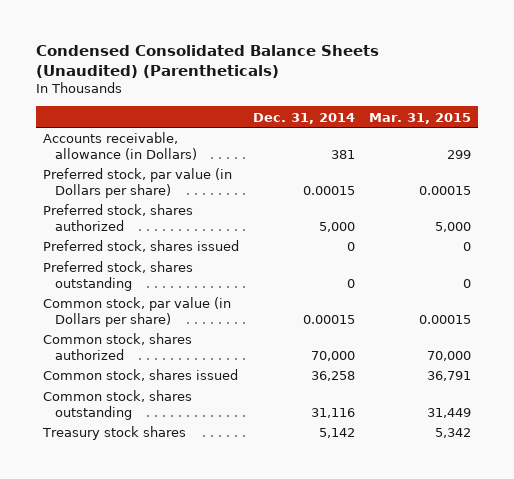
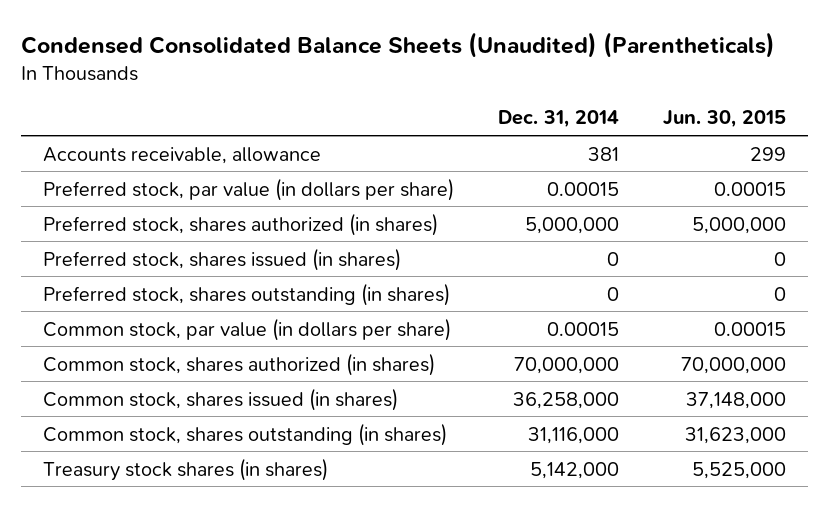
- | Dec. 31, 2014 | Mar. 31, 2015
+ | Dec. 31, 2014 | Jun. 30, 2015
- Accounts receivable, allowance (in Dollars) | 381 | 299
- Preferred stock, par value (in Dollars per share) | 0.00015 | 0.00015
- Preferred stock, shares authorized | 5,000 | 5,000
- Preferred stock, shares issued | 0 | 0
- Preferred stock, shares outstanding | 0 | 0
- Common stock, par value (in Dollars per share) | 0.00015 | 0.00015
- Common stock, shares authorized | 70,000 | 70,000
- Common stock, shares issued | 36,258 | 36,791
- Common stock, shares outstanding | 31,116 | 31,449
- Treasury stock shares | 5,142 | 5,342
+ Accounts receivable, allowance | 381 | 299
+ Preferred stock, par value (in dollars per share) | 0.00015 | 0.00015
+ Preferred stock, shares authorized (in shares) | 5,000,000 | 5,000,000
+ Preferred stock, shares issued (in shares) | 0 | 0
+ Preferred stock, shares outstanding (in shares) | 0 | 0
+ Common stock, par value (in dollars per share) | 0.00015 | 0.00015
+ Common stock, shares authorized (in shares) | 70,000,000 | 70,000,000
+ Common stock, shares issued (in shares) | 36,258,000 | 37,148,000
+ Common stock, shares outstanding (in shares) | 31,116,000 | 31,623,000
+ Treasury stock shares (in shares) | 5,142,000 | 5,525,000

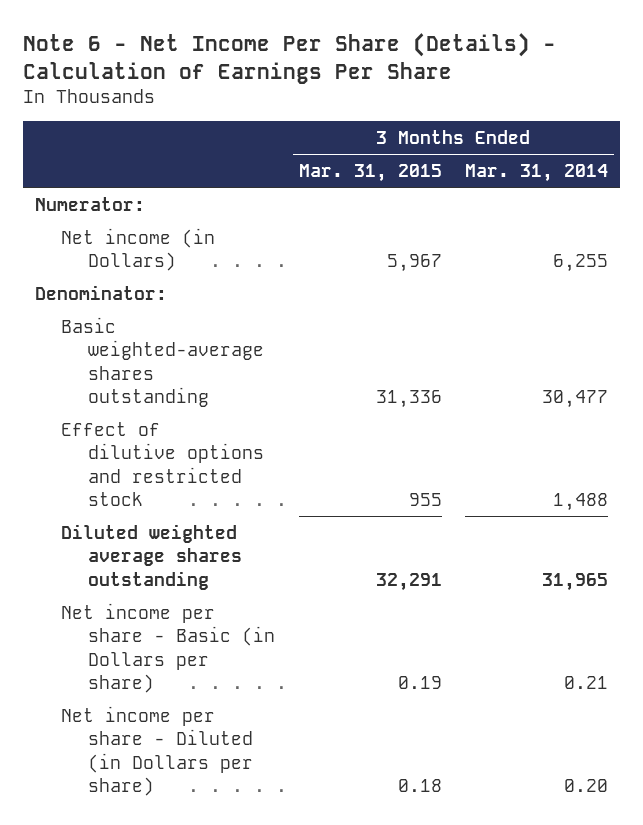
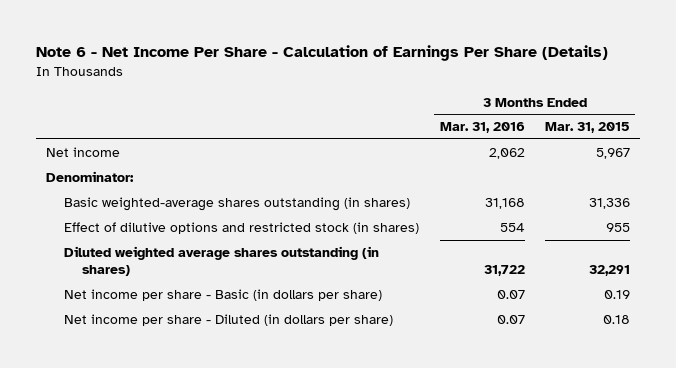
- Note 6 - Net Income Per Share (Details) - Calculation of Earnings Per Share
+ Note 6 - Net Income Per Share - Calculation of Earnings Per Share (Details)
- | 3 Months Ended Mar. 31, 2015 | 3 Months Ended Mar. 31, 2014
+ | 3 Months Ended Mar. 31, 2016 | 3 Months Ended Mar. 31, 2015
- Numerator:
- Net income (in Dollars) | 5,967 | 6,255
+ Net income | 2,062 | 5,967
- Basic weighted-average shares outstanding | 31,336 | 30,477
- Effect of dilutive options and restricted stock | 955 | 1,488
- Diluted weighted average shares outstanding | 32,291 | 31,965
- Net income per share - Basic (in Dollars per share) | 0.19 | 0.21
- Net income per share - Diluted (in Dollars per share) | 0.18 | 0.20
+ Basic weighted-average shares outstanding (in shares) | 31,168 | 31,336
+ Effect of dilutive options and restricted stock (in shares) | 554 | 955
+ Diluted weighted average shares outstanding (in shares) | 31,722 | 32,291
+ Net income per share - Basic (in dollars per share) | 0.07 | 0.19
+ Net income per share - Diluted (in dollars per share) | 0.07 | 0.18

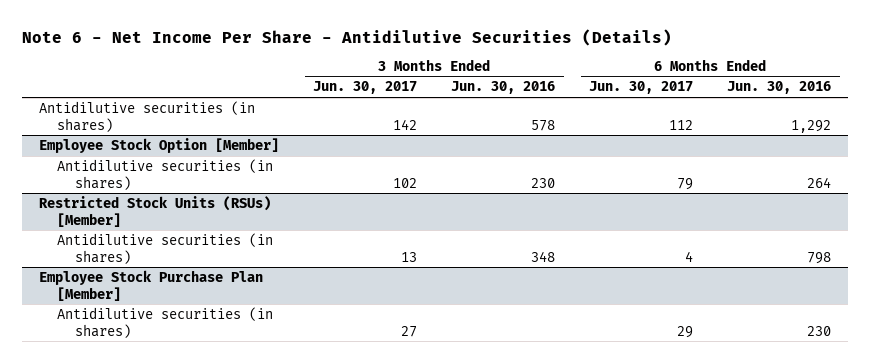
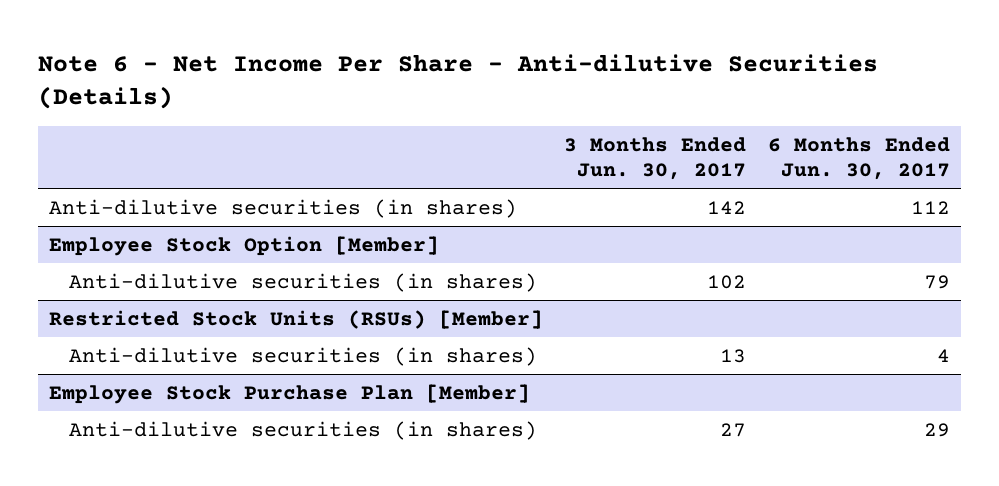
- Note 6 - Net Income Per Share - Antidilutive Securities (Details)
+ Note 6 - Net Income Per Share - Anti-dilutive Securities (Details)
- | 3 Months Ended Jun. 30, 2017 | 3 Months Ended Jun. 30, 2016 | 6 Months Ended Jun. 30, 2017 | 6 Months Ended Jun. 30, 2016
+ | 3 Months Ended Jun. 30, 2017 | 6 Months Ended Jun. 30, 2017
- Antidilutive securities (in shares) | 142 | 578 | 112 | 1,292
+ Anti-dilutive securities (in shares) | 142 | 112
@ Employee Stock Option [Member]
- Antidilutive securities (in shares) | 102 | 230 | 79 | 264
+ Anti-dilutive securities (in shares) | 102 | 79
@ Restricted Stock Units (RSUs) [Member]
- Antidilutive securities (in shares) | 13 | 348 | 4 | 798
+ Anti-dilutive securities (in shares) | 13 | 4
@ Employee Stock Purchase Plan [Member]
- Antidilutive securities (in shares) | 27 | | 29 | 230
+ Anti-dilutive securities (in shares) | 27 | 29

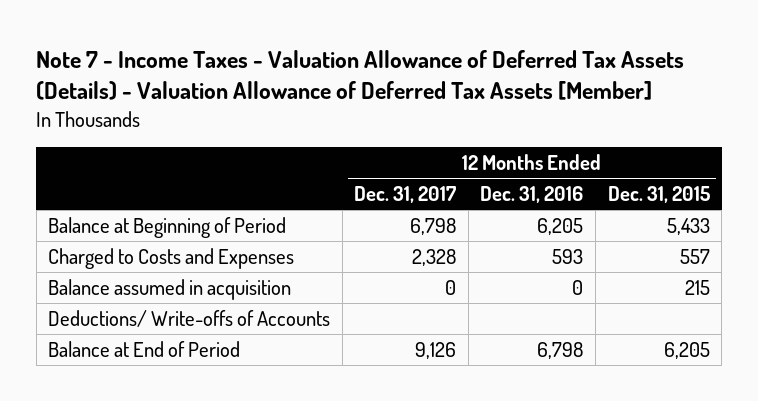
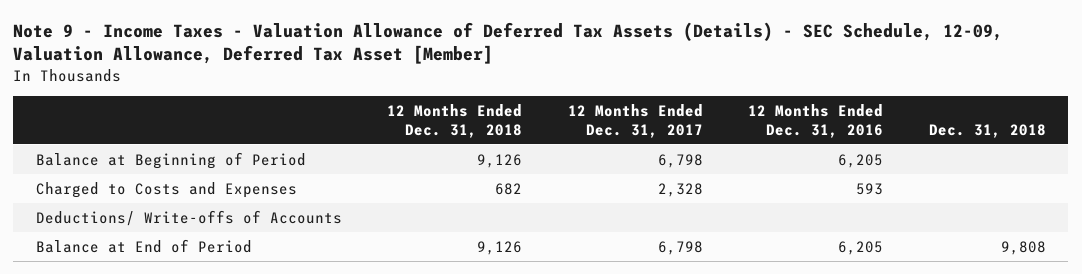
- Note 7 - Income Taxes - Valuation Allowance of Deferred Tax Assets (Details) - Valuation Allowance of Deferred Tax Assets [Member]
+ Note 9 - Income Taxes - Valuation Allowance of Deferred Tax Assets (Details) - SEC Schedule, 12-09, Valuation Allowance, Deferred Tax Asset [Member]
- | 12 Months Ended Dec. 31, 2017 | 12 Months Ended Dec. 31, 2016 | 12 Months Ended Dec. 31, 2015
+ | 12 Months Ended Dec. 31, 2018 | 12 Months Ended Dec. 31, 2017 | 12 Months Ended Dec. 31, 2016 | Dec. 31, 2018
- Balance assumed in acquisition | 0 | 0 | 215
- Balance at End of Period | 9,126 | 6,798 | 6,205
+ Balance at End of Period | 9,126 | 6,798 | 6,205 | 9,808

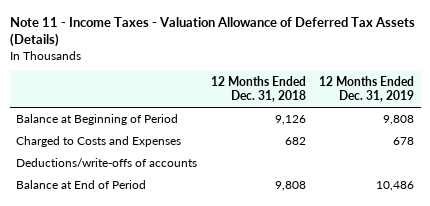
- Note 9 - Income Taxes - Valuation Allowance of Deferred Tax Assets (Details) - SEC Schedule, 12-09, Valuation Allowance, Deferred Tax Asset [Member]
+ Note 11 - Income Taxes - Valuation Allowance of Deferred Tax Assets (Details)
- | 12 Months Ended Dec. 31, 2018 | 12 Months Ended Dec. 31, 2017 | 12 Months Ended Dec. 31, 2016 | Dec. 31, 2018
+ | 12 Months Ended Dec. 31, 2018 | 12 Months Ended Dec. 31, 2019
- Deductions/ Write-offs of Accounts
- Balance at End of Period | 9,126 | 6,798 | 6,205 | 9,808
+ Deductions/write-offs of accounts
+ Balance at End of Period | 9,808 | 10,486

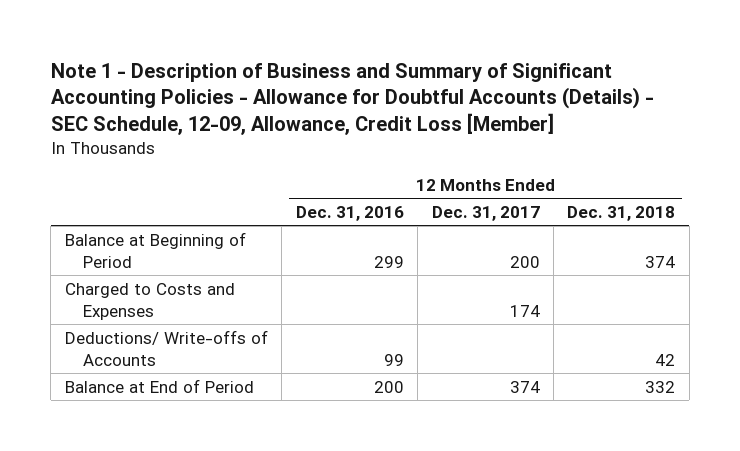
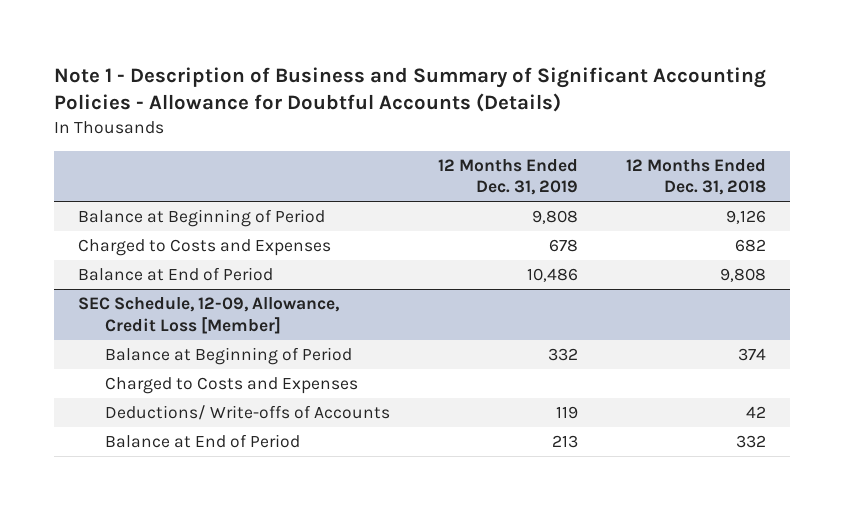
- Note 1 - Description of Business and Summary of Significant Accounting Policies - Allowance for Doubtful Accounts (Details) - SEC Schedule, 12-09, Allowance, Credit Loss [Member]
+ Note 1 - Description of Business and Summary of Significant Accounting Policies - Allowance for Doubtful Accounts (Details)
- | 12 Months Ended Dec. 31, 2016 | 12 Months Ended Dec. 31, 2017 | 12 Months Ended Dec. 31, 2018
+ | 12 Months Ended Dec. 31, 2019 | 12 Months Ended Dec. 31, 2018
+ Balance at Beginning of Period | 9,808 | 9,126
+ Charged to Costs and Expenses | 678 | 682
+ Balance at End of Period | 10,486 | 9,808
+ SEC Schedule, 12-09, Allowance, Credit Loss [Member]

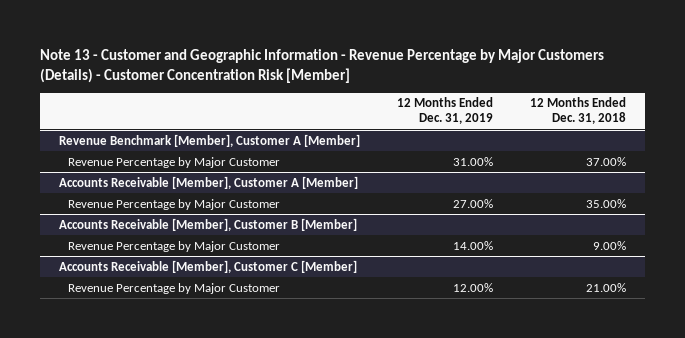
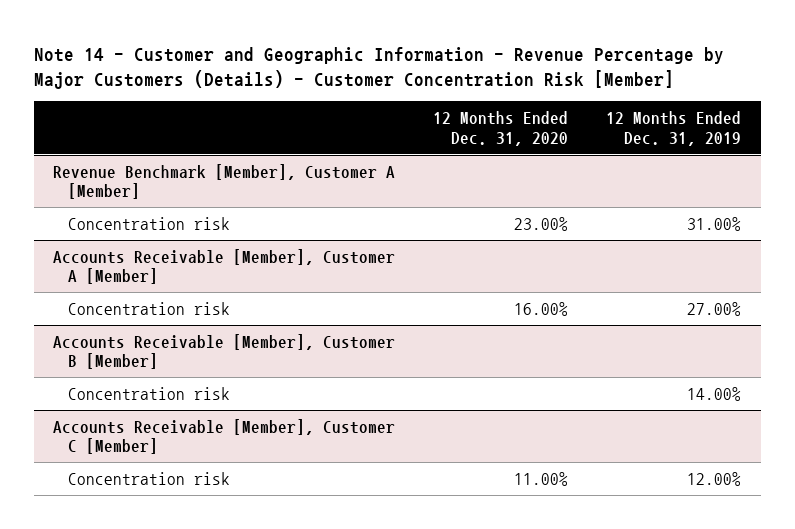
- Note 13 - Customer and Geographic Information - Revenue Percentage by Major Customers (Details) - Customer Concentration Risk [Member]
+ Note 14 - Customer and Geographic Information - Revenue Percentage by Major Customers (Details) - Customer Concentration Risk [Member]
- | 12 Months Ended Dec. 31, 2019 | 12 Months Ended Dec. 31, 2018
+ | 12 Months Ended Dec. 31, 2020 | 12 Months Ended Dec. 31, 2019
@ Revenue Benchmark [Member], Customer A [Member]
- Revenue Percentage by Major Customer | 31.00% | 37.00%
+ Concentration risk | 23.00% | 31.00%
@ Accounts Receivable [Member], Customer A [Member]
- Revenue Percentage by Major Customer | 27.00% | 35.00%
+ Concentration risk | 16.00% | 27.00%
@ Accounts Receivable [Member], Customer B [Member]
- Revenue Percentage by Major Customer | 14.00% | 9.00%
+ Concentration risk | | 14.00%
@ Accounts Receivable [Member], Customer C [Member]
- Revenue Percentage by Major Customer | 12.00% | 21.00%
+ Concentration risk | 11.00% | 12.00%

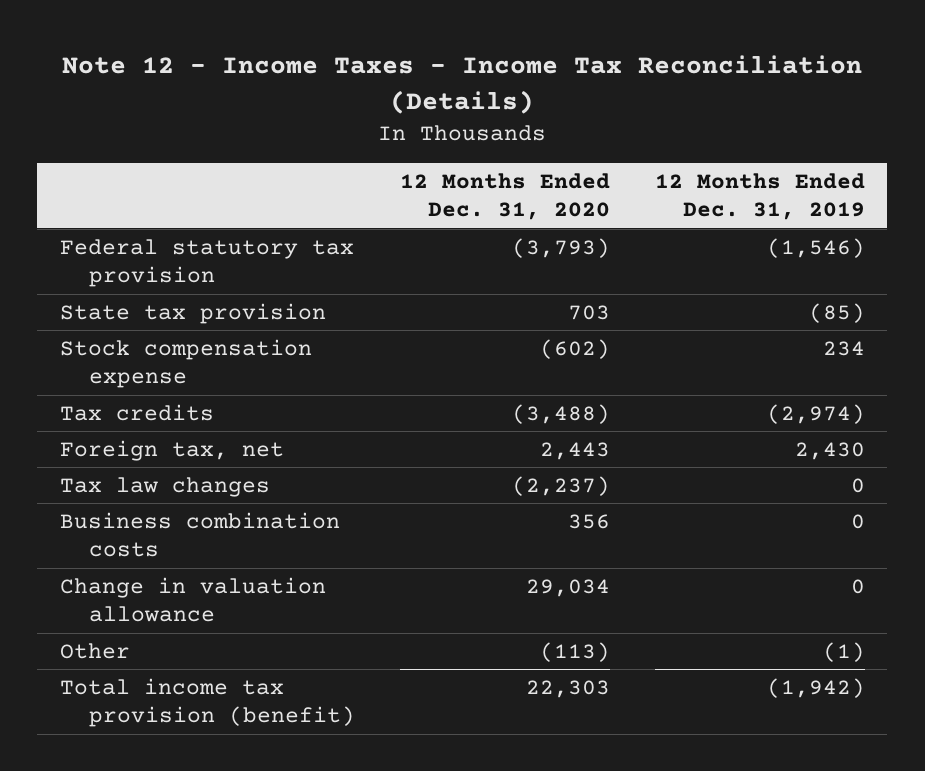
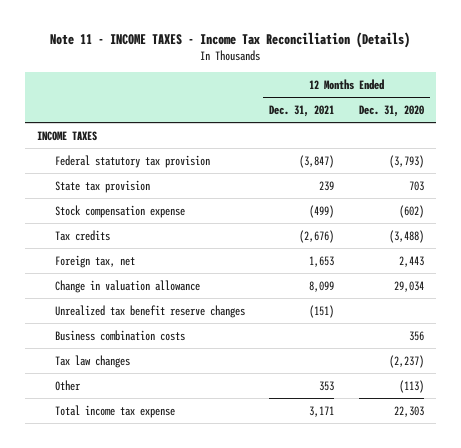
- Note 12 - Income Taxes - Income Tax Reconciliation (Details)
+ Note 11 - INCOME TAXES - Income Tax Reconciliation (Details)
- | 12 Months Ended Dec. 31, 2020 | 12 Months Ended Dec. 31, 2019
+ | 12 Months Ended Dec. 31, 2021 | 12 Months Ended Dec. 31, 2020
+ INCOME TAXES
+ Unrealized tax benefit reserve changes | (151) |
moved down: Business combination costs | | 356
moved down: Tax law changes | | (2,237)
- Total income tax provision (benefit) | 22,303 | (1,942)
+ Total income tax expense | 3,171 | 22,303

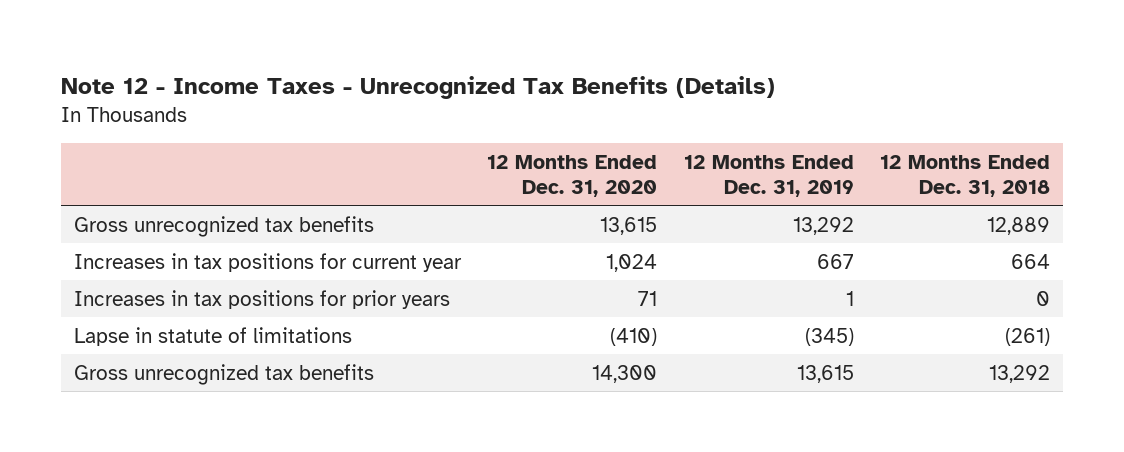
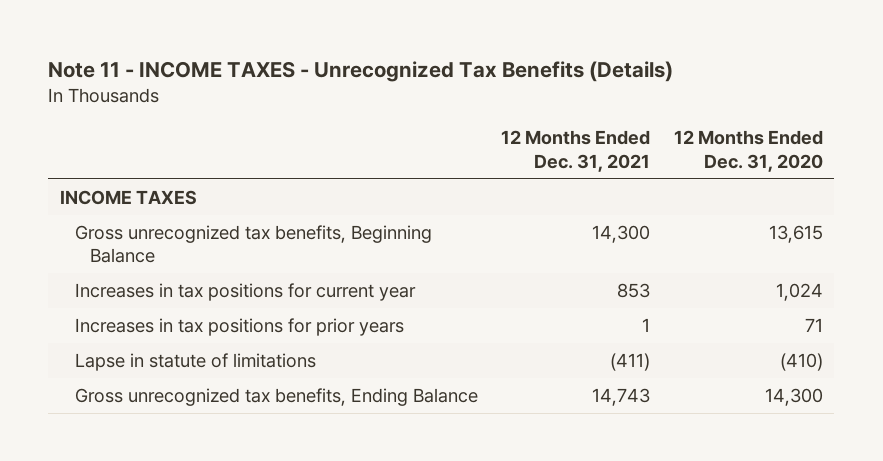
- Note 12 - Income Taxes - Unrecognized Tax Benefits (Details)
+ Note 11 - INCOME TAXES - Unrecognized Tax Benefits (Details)
- | 12 Months Ended Dec. 31, 2020 | 12 Months Ended Dec. 31, 2019 | 12 Months Ended Dec. 31, 2018
+ | 12 Months Ended Dec. 31, 2021 | 12 Months Ended Dec. 31, 2020
- Gross unrecognized tax benefits | 13,615 | 13,292 | 12,889
+ INCOME TAXES
+ Gross unrecognized tax benefits, Beginning Balance | 14,300 | 13,615
- Gross unrecognized tax benefits | 14,300 | 13,615 | 13,292
+ Gross unrecognized tax benefits, Ending Balance | 14,743 | 14,300

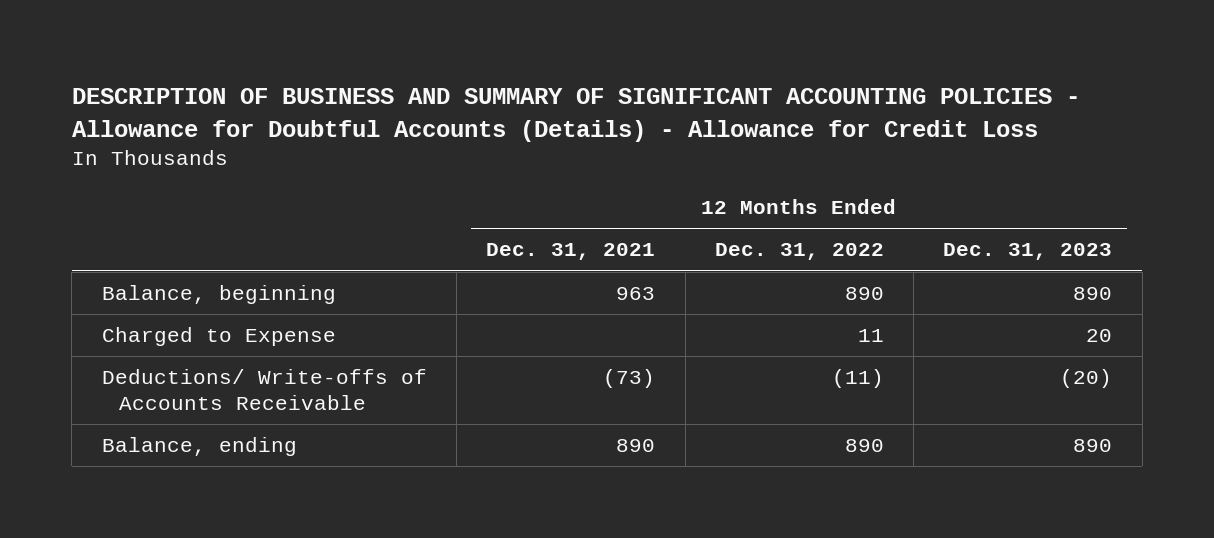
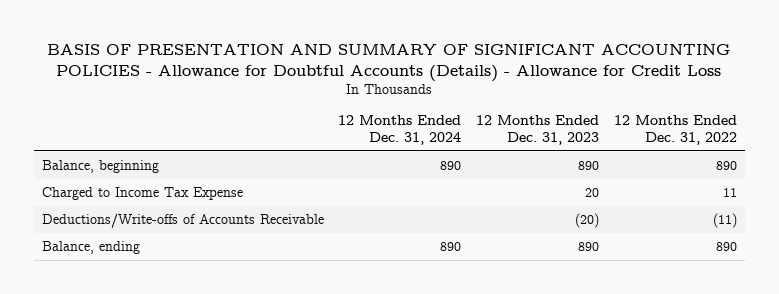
- DESCRIPTION OF BUSINESS AND SUMMARY OF SIGNIFICANT ACCOUNTING POLICIES - Allowance for Doubtful Accounts (Details) - Allowance for Credit Loss
+ BASIS OF PRESENTATION AND SUMMARY OF SIGNIFICANT ACCOUNTING POLICIES - Allowance for Doubtful Accounts (Details) - Allowance for Credit Loss
- | 12 Months Ended Dec. 31, 2021 | 12 Months Ended Dec. 31, 2022 | 12 Months Ended Dec. 31, 2023
+ | 12 Months Ended Dec. 31, 2024 | 12 Months Ended Dec. 31, 2023 | 12 Months Ended Dec. 31, 2022
- Charged to Expense | | 11 | 20
- Deductions/ Write-offs of Accounts Receivable | (73) | (11) | (20)
+ Charged to Income Tax Expense | | 20 | 11
+ Deductions/Write-offs of Accounts Receivable | | (20) | (11)

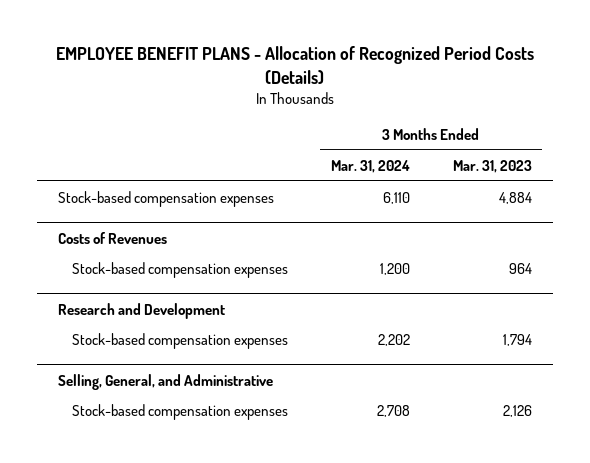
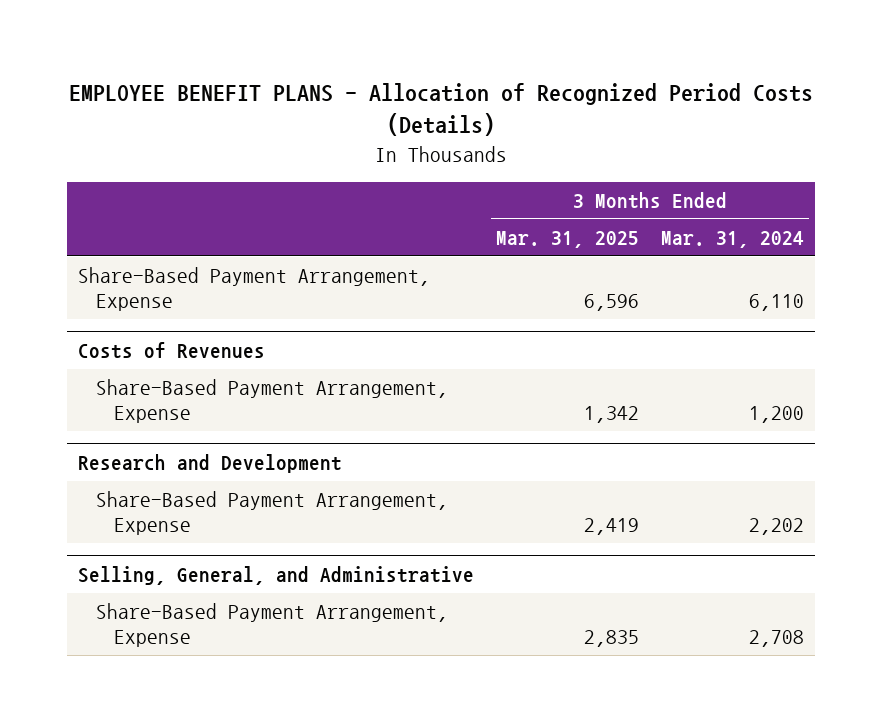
- | 3 Months Ended Mar. 31, 2024 | 3 Months Ended Mar. 31, 2023
+ | 3 Months Ended Mar. 31, 2025 | 3 Months Ended Mar. 31, 2024
- Stock-based compensation expenses | 6,110 | 4,884
+ Share-Based Payment Arrangement, Expense | 6,596 | 6,110
@ Costs of Revenues
- Stock-based compensation expenses | 1,200 | 964
+ Share-Based Payment Arrangement, Expense | 1,342 | 1,200
@ Research and Development
- Stock-based compensation expenses | 2,202 | 1,794
+ Share-Based Payment Arrangement, Expense | 2,419 | 2,202
@ Selling, General, and Administrative
- Stock-based compensation expenses | 2,708 | 2,126
+ Share-Based Payment Arrangement, Expense | 2,835 | 2,708

